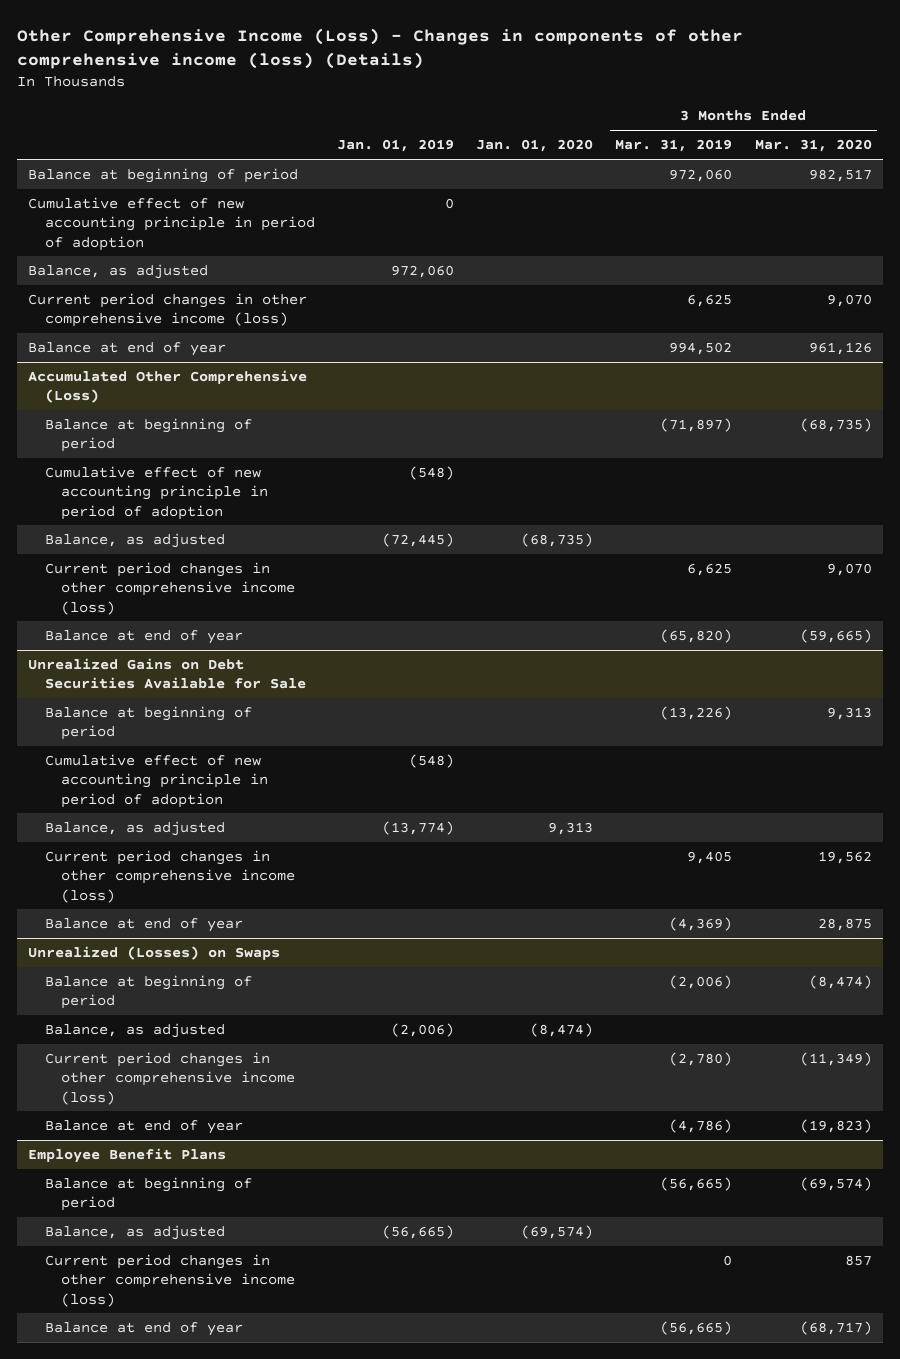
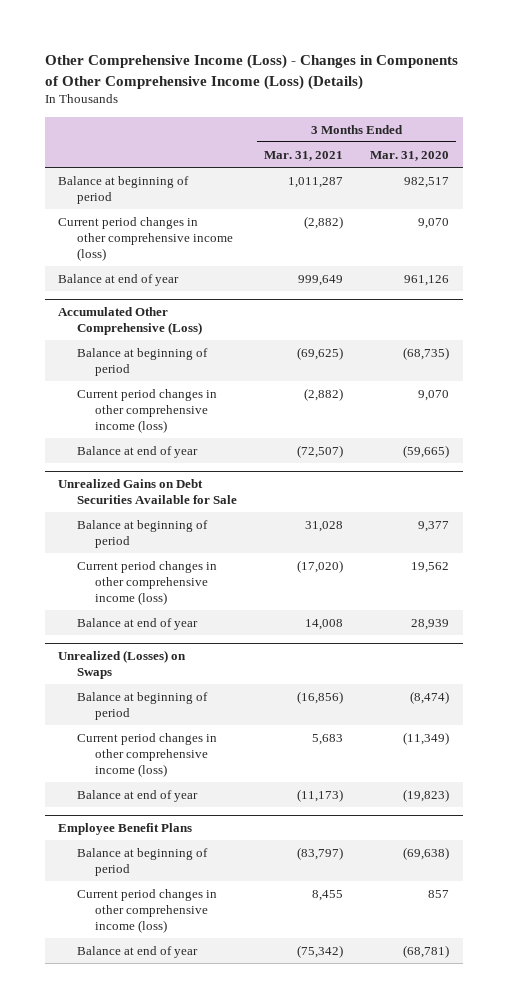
- Other Comprehensive Income (Loss) - Changes in components of other comprehensive income (loss) (Details)
+ Other Comprehensive Income (Loss) - Changes in Components of Other Comprehensive Income (Loss) (Details)
- | Jan. 01, 2019 | Jan. 01, 2020 | 3 Months Ended Mar. 31, 2019 | 3 Months Ended Mar. 31, 2020
+ | 3 Months Ended Mar. 31, 2021 | 3 Months Ended Mar. 31, 2020
- Cumulative effect of new accounting principle in period of adoption | 0 | | |
- Balance, as adjusted | 972,060 | | |
@ Accumulated Other Comprehensive (Loss)
- Cumulative effect of new accounting principle in period of adoption | (548) | | |
- Balance, as adjusted | (72,445) | (68,735) | |
@ Unrealized Gains on Debt Securities Available for Sale
- Balance at beginning of period | | | (13,226) | 9,313
- Cumulative effect of new accounting principle in period of adoption | (548) | | |
- Balance, as adjusted | (13,774) | 9,313 | |
+ Balance at beginning of period | 31,028 | 9,377
- Balance at end of year | | | (4,369) | 28,875
+ Balance at end of year | 14,008 | 28,939
@ Unrealized (Losses) on Swaps
- Balance, as adjusted | (2,006) | (8,474) | |
@ Employee Benefit Plans
- Balance at beginning of period | | | (56,665) | (69,574)
- Balance, as adjusted | (56,665) | (69,574) | |
+ Balance at beginning of period | (83,797) | (69,638)
- Balance at end of year | | | (56,665) | (68,717)
+ Balance at end of year | (75,342) | (68,781)

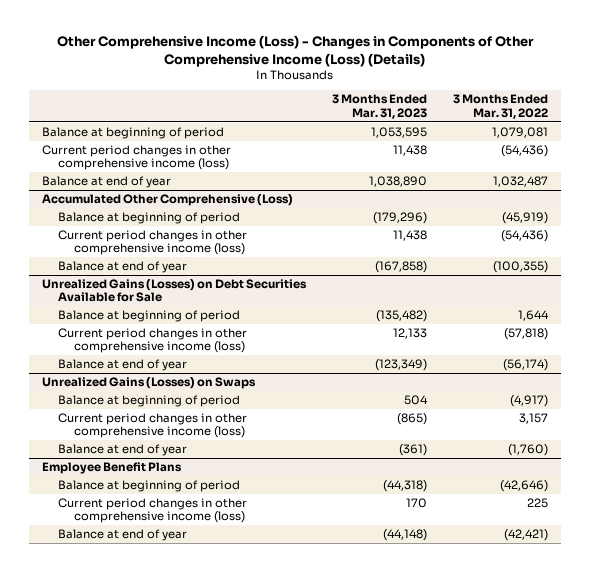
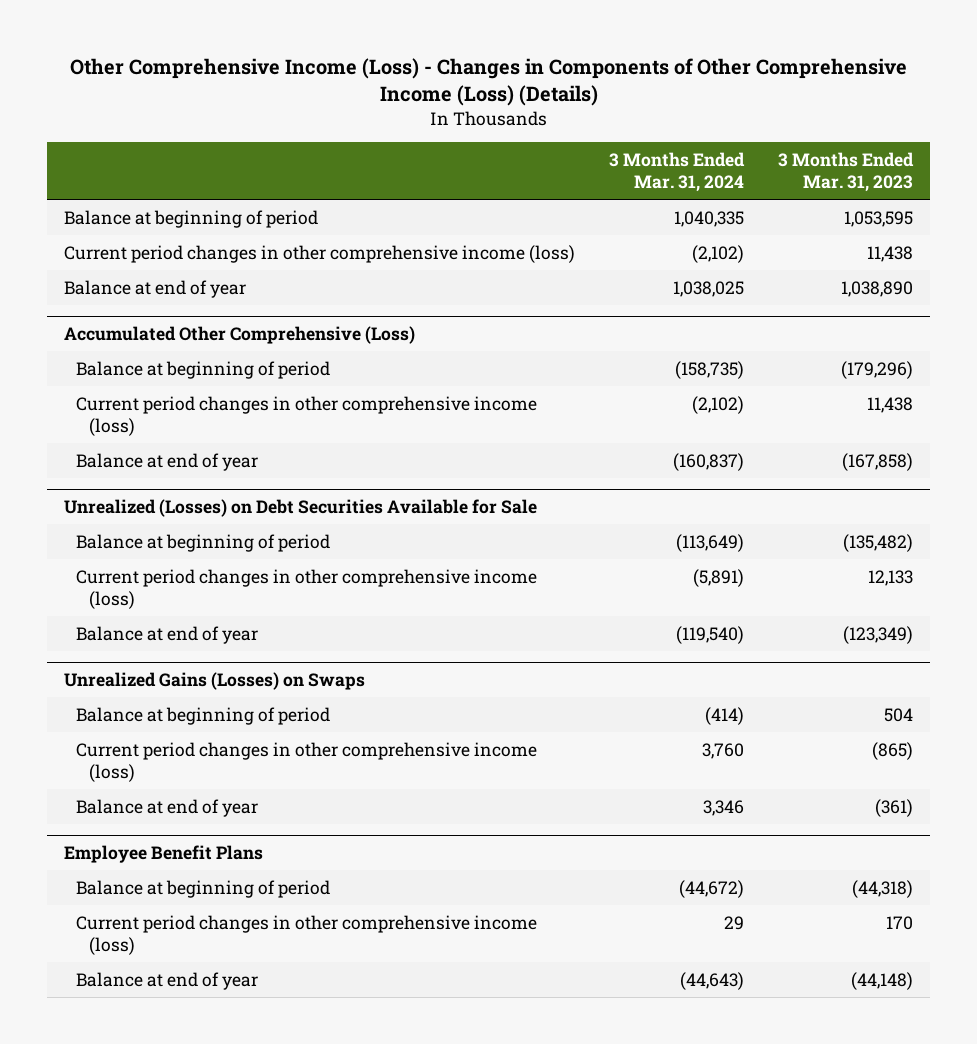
- | 3 Months Ended Mar. 31, 2023 | 3 Months Ended Mar. 31, 2022
+ | 3 Months Ended Mar. 31, 2024 | 3 Months Ended Mar. 31, 2023
- Unrealized Gains (Losses) on Debt Securities Available for Sale
+ Unrealized (Losses) on Debt Securities Available for Sale

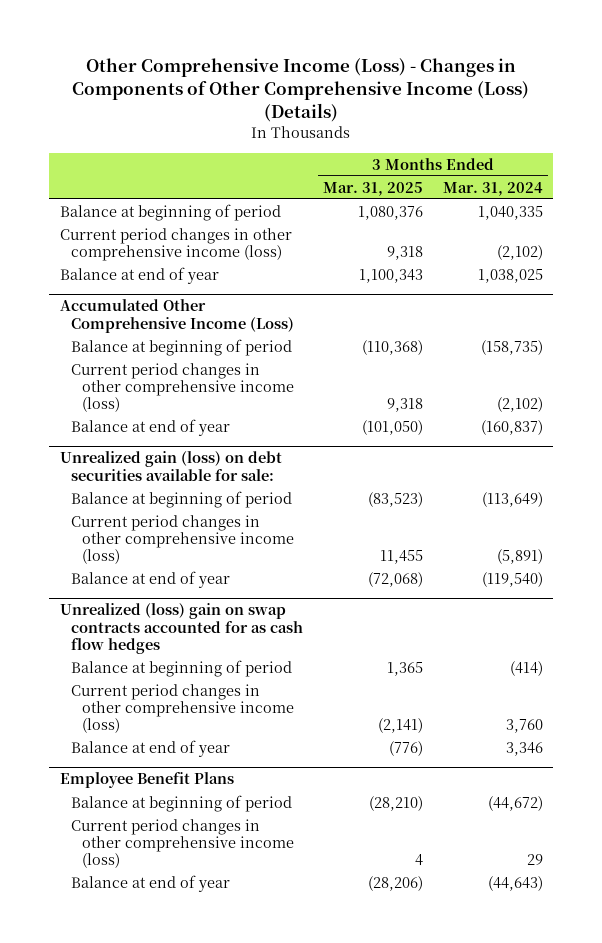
- | 3 Months Ended Mar. 31, 2024 | 3 Months Ended Mar. 31, 2023
+ | 3 Months Ended Mar. 31, 2025 | 3 Months Ended Mar. 31, 2024
- Accumulated Other Comprehensive (Loss)
+ Accumulated Other Comprehensive Income (Loss)
- Unrealized (Losses) on Debt Securities Available for Sale
+ Unrealized gain (loss) on debt securities available for sale:
- Unrealized Gains (Losses) on Swaps
+ Unrealized (loss) gain on swap contracts accounted for as cash flow hedges

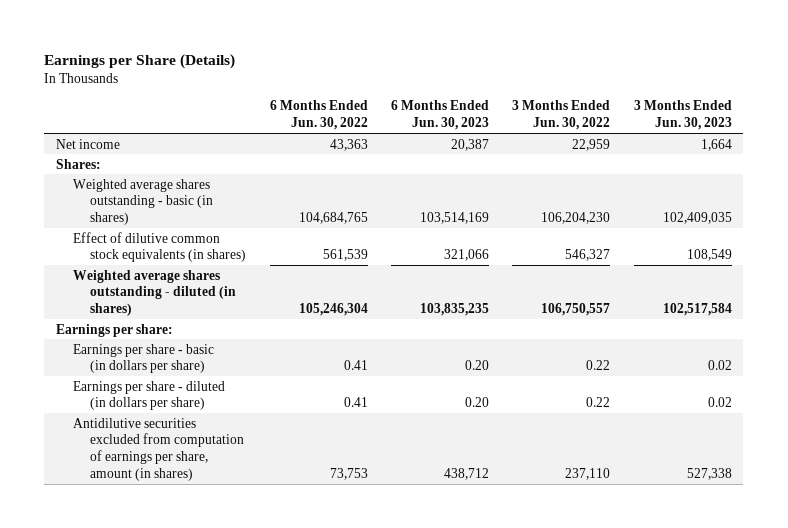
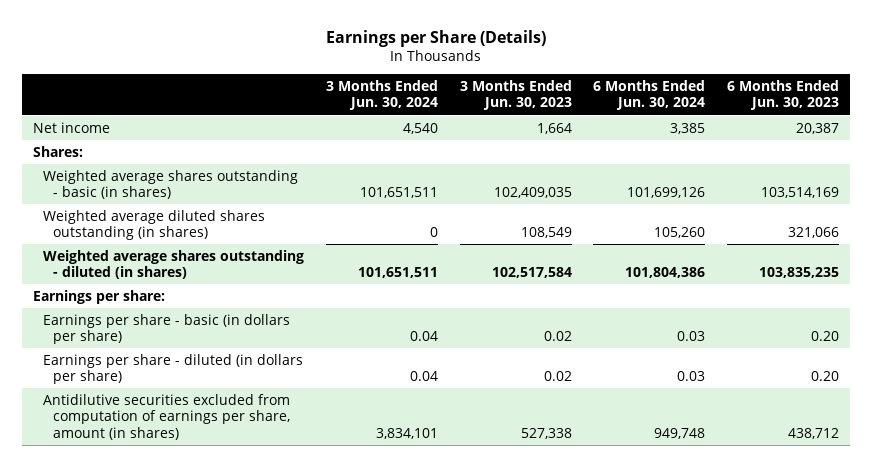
- | 6 Months Ended Jun. 30, 2022 | 6 Months Ended Jun. 30, 2023 | 3 Months Ended Jun. 30, 2022 | 3 Months Ended Jun. 30, 2023
+ | 3 Months Ended Jun. 30, 2024 | 3 Months Ended Jun. 30, 2023 | 6 Months Ended Jun. 30, 2024 | 6 Months Ended Jun. 30, 2023
- Effect of dilutive common stock equivalents (in shares) | 561,539 | 321,066 | 546,327 | 108,549
+ Weighted average diluted shares outstanding (in shares) | 0 | 108,549 | 105,260 | 321,066

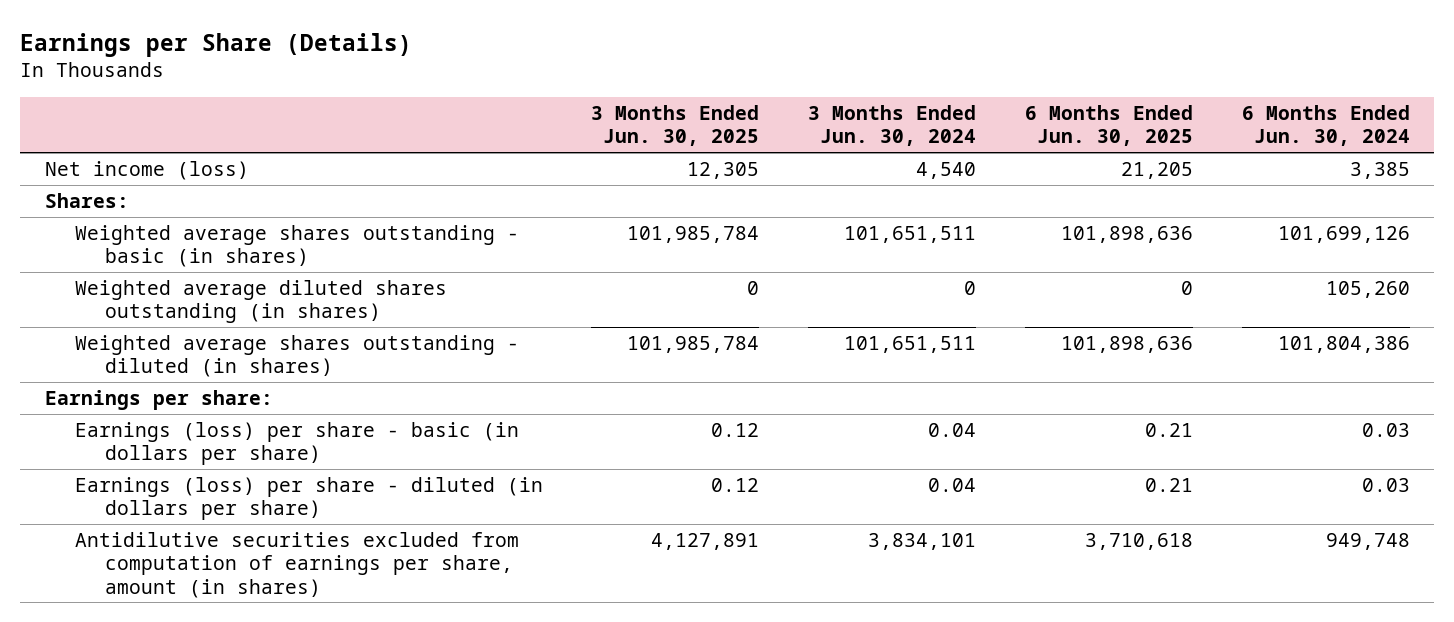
- | 3 Months Ended Jun. 30, 2024 | 3 Months Ended Jun. 30, 2023 | 6 Months Ended Jun. 30, 2024 | 6 Months Ended Jun. 30, 2023
+ | 3 Months Ended Jun. 30, 2025 | 3 Months Ended Jun. 30, 2024 | 6 Months Ended Jun. 30, 2025 | 6 Months Ended Jun. 30, 2024
- Net income | 4,540 | 1,664 | 3,385 | 20,387
+ Net income (loss) | 12,305 | 4,540 | 21,205 | 3,385
- Earnings per share - basic (in dollars per share) | 0.04 | 0.02 | 0.03 | 0.20
- Earnings per share - diluted (in dollars per share) | 0.04 | 0.02 | 0.03 | 0.20
+ Earnings (loss) per share - basic (in dollars per share) | 0.12 | 0.04 | 0.21 | 0.03
+ Earnings (loss) per share - diluted (in dollars per share) | 0.12 | 0.04 | 0.21 | 0.03

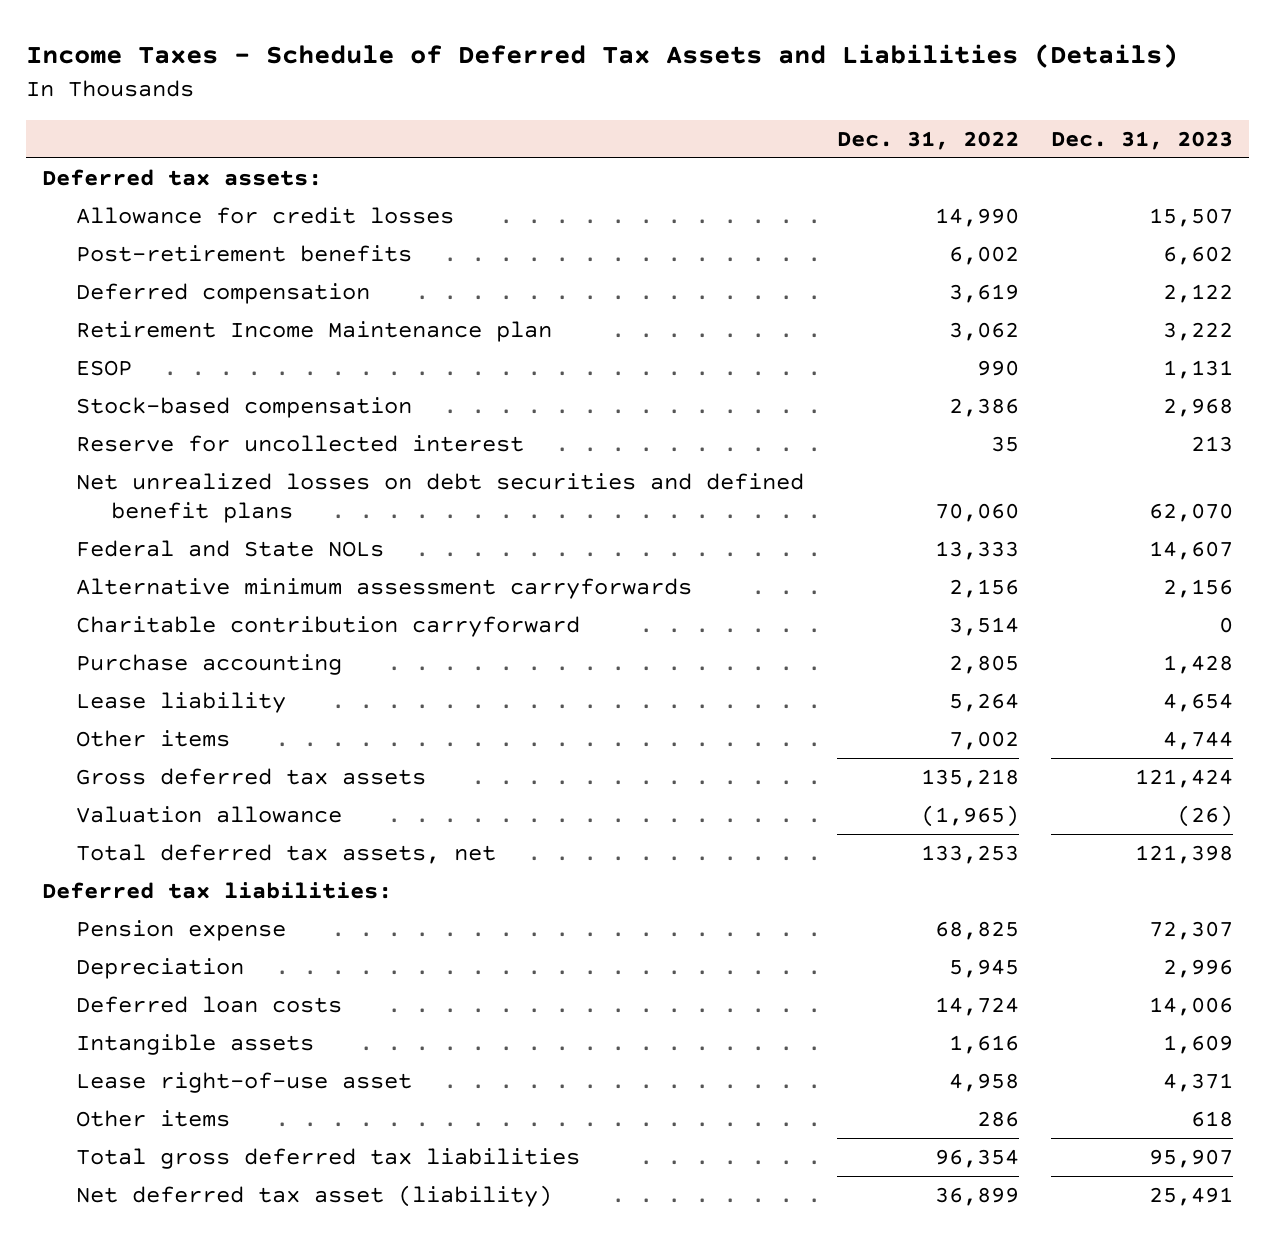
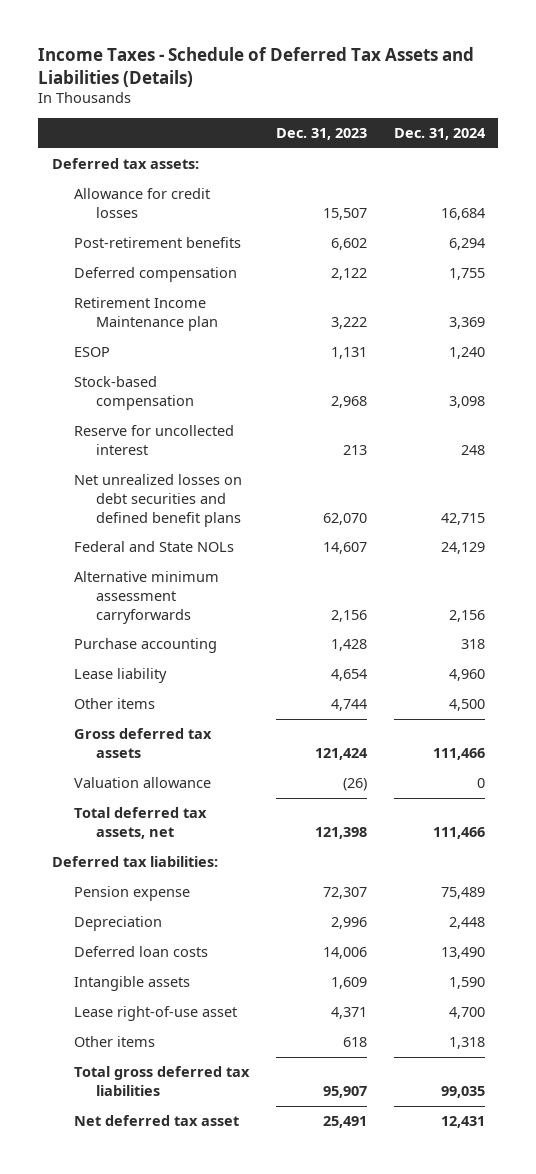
- | Dec. 31, 2022 | Dec. 31, 2023
+ | Dec. 31, 2023 | Dec. 31, 2024
- Charitable contribution carryforward | 3,514 | 0
- Net deferred tax asset (liability) | 36,899 | 25,491
+ Net deferred tax asset | 25,491 | 12,431

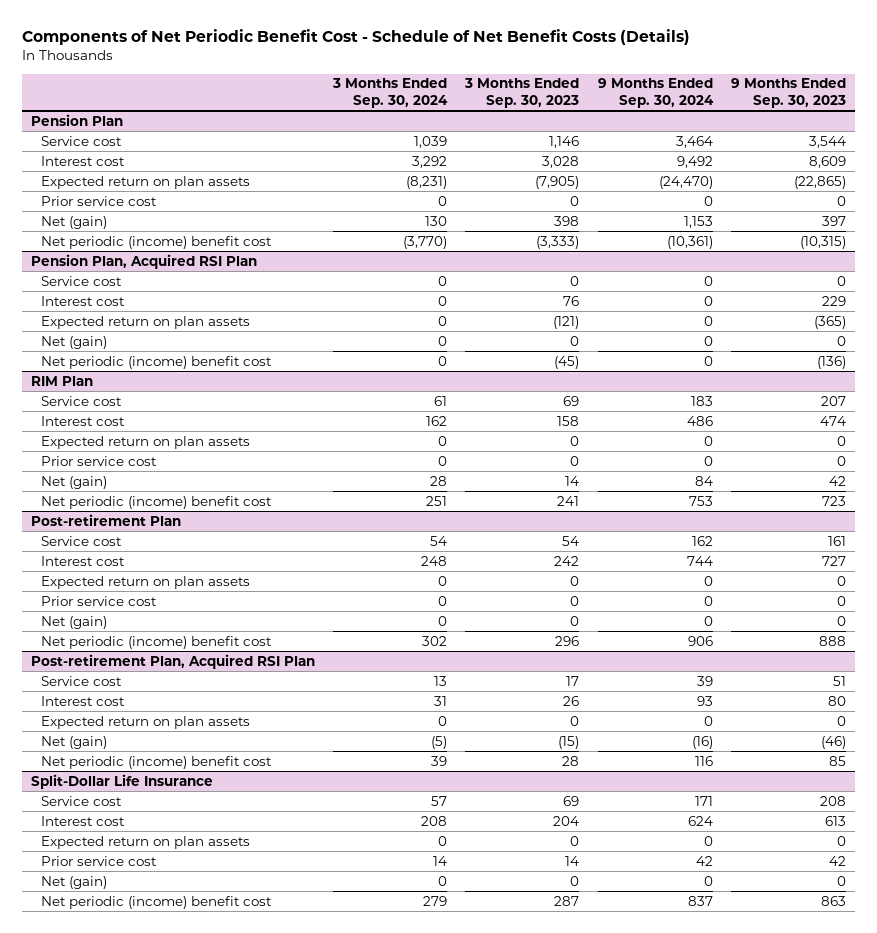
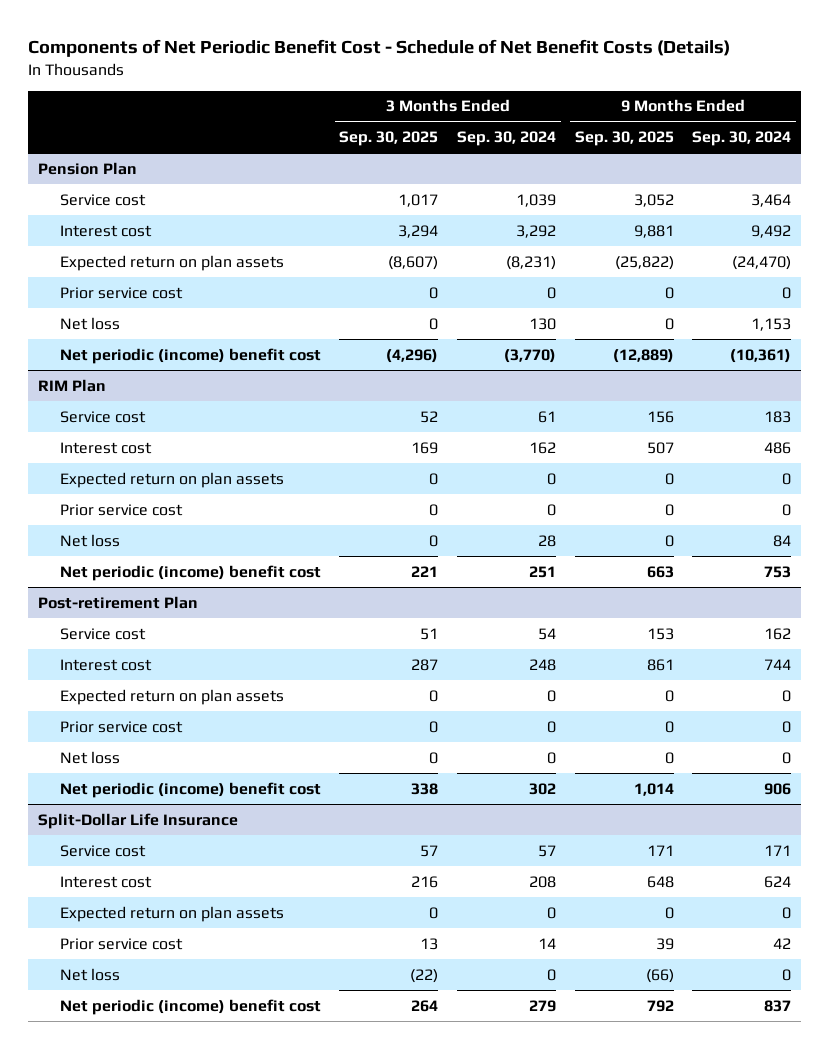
- | 3 Months Ended Sep. 30, 2024 | 3 Months Ended Sep. 30, 2023 | 9 Months Ended Sep. 30, 2024 | 9 Months Ended Sep. 30, 2023
+ | 3 Months Ended Sep. 30, 2025 | 3 Months Ended Sep. 30, 2024 | 9 Months Ended Sep. 30, 2025 | 9 Months Ended Sep. 30, 2024
@ Pension Plan
- Net (gain) | 130 | 398 | 1,153 | 397
+ Net loss | 0 | 130 | 0 | 1,153
- Pension Plan, Acquired RSI Plan
- Service cost | 0 | 0 | 0 | 0
- Interest cost | 0 | 76 | 0 | 229
- Expected return on plan assets | 0 | (121) | 0 | (365)
- Net (gain) | 0 | 0 | 0 | 0
- Net periodic (income) benefit cost | 0 | (45) | 0 | (136)
@ RIM Plan
- Net (gain) | 28 | 14 | 84 | 42
+ Net loss | 0 | 28 | 0 | 84
@ Post-retirement Plan
- Net (gain) | 0 | 0 | 0 | 0
+ Net loss | 0 | 0 | 0 | 0
- Post-retirement Plan, Acquired RSI Plan
- Service cost | 13 | 17 | 39 | 51
- Interest cost | 31 | 26 | 93 | 80
- Expected return on plan assets | 0 | 0 | 0 | 0
- Net (gain) | (5) | (15) | (16) | (46)
- Net periodic (income) benefit cost | 39 | 28 | 116 | 85
@ Split-Dollar Life Insurance
- Net (gain) | 0 | 0 | 0 | 0
+ Net loss | (22) | 0 | (66) | 0

